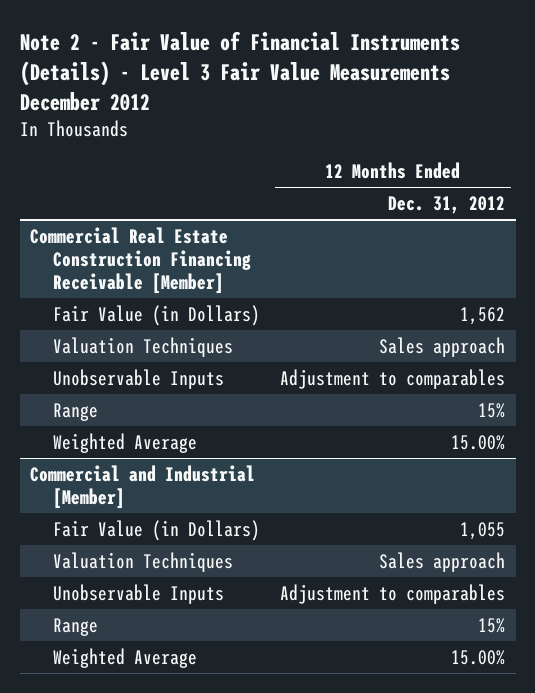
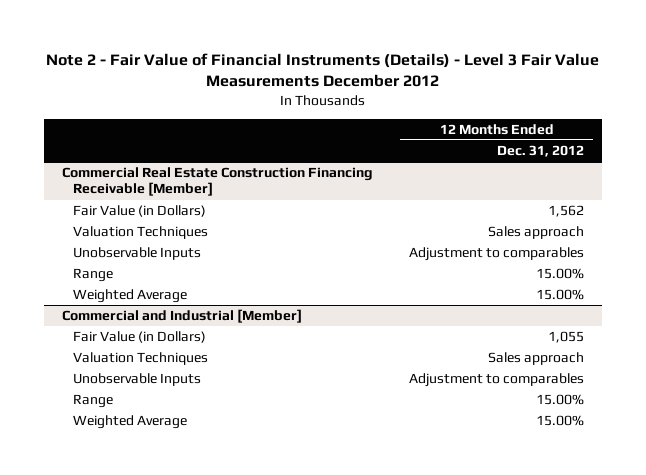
@ Commercial Real Estate Construction Financing Receivable [Member]
- Range | 15%
+ Range | 15.00%
@ Commercial and Industrial [Member]
- Range | 15%
+ Range | 15.00%

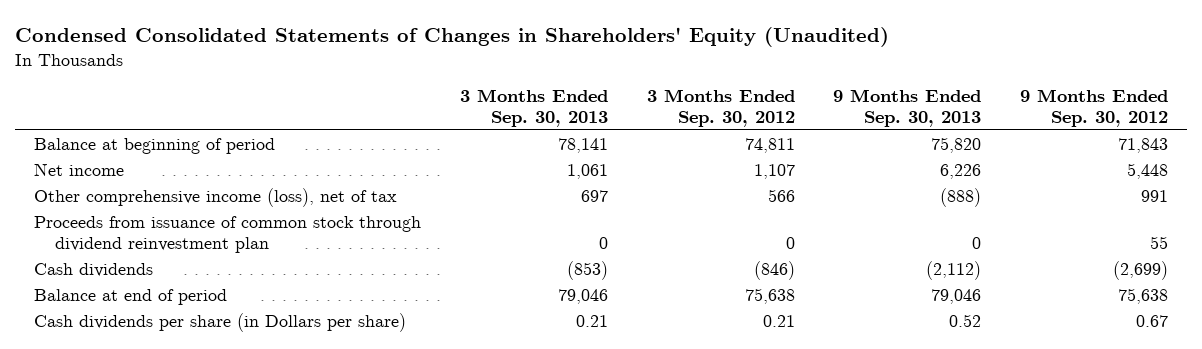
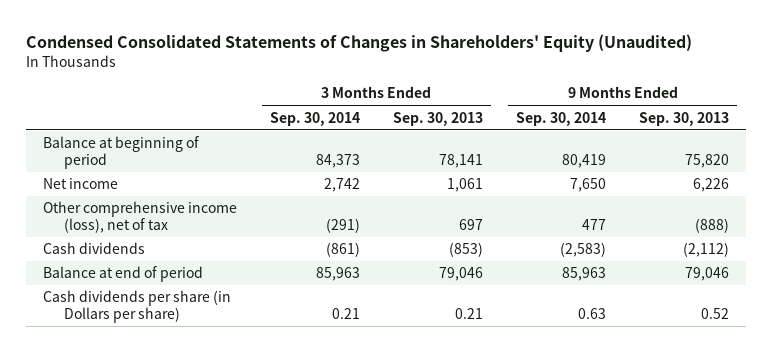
- | 3 Months Ended Sep. 30, 2013 | 3 Months Ended Sep. 30, 2012 | 9 Months Ended Sep. 30, 2013 | 9 Months Ended Sep. 30, 2012
+ | 3 Months Ended Sep. 30, 2014 | 3 Months Ended Sep. 30, 2013 | 9 Months Ended Sep. 30, 2014 | 9 Months Ended Sep. 30, 2013
- Proceeds from issuance of common stock through dividend reinvestment plan | 0 | 0 | 0 | 55

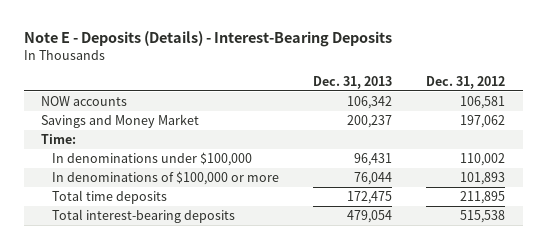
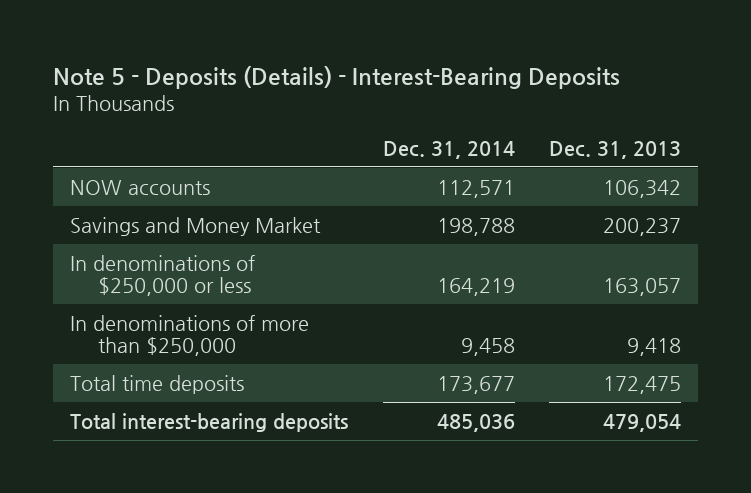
- Note E - Deposits (Details) - Interest-Bearing Deposits
+ Note 5 - Deposits (Details) - Interest-Bearing Deposits
- | Dec. 31, 2013 | Dec. 31, 2012
+ | Dec. 31, 2014 | Dec. 31, 2013
- Time:
- In denominations under $100,000 | 96,431 | 110,002
- In denominations of $100,000 or more | 76,044 | 101,893
+ In denominations of $250,000 or less | 164,219 | 163,057
+ In denominations of more than $250,000 | 9,458 | 9,418

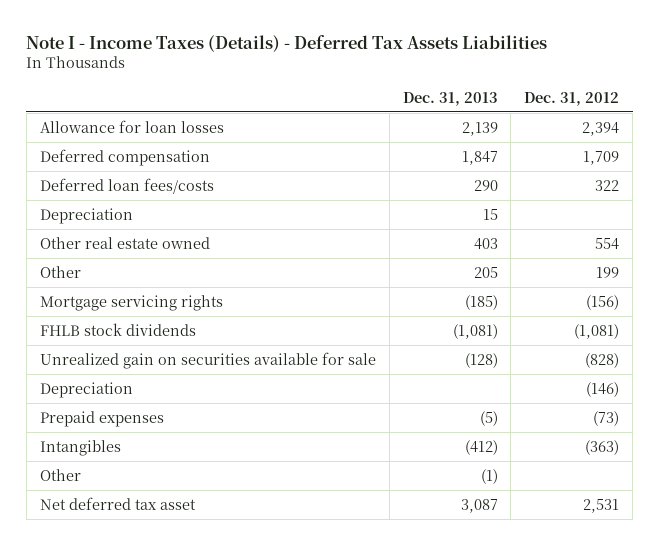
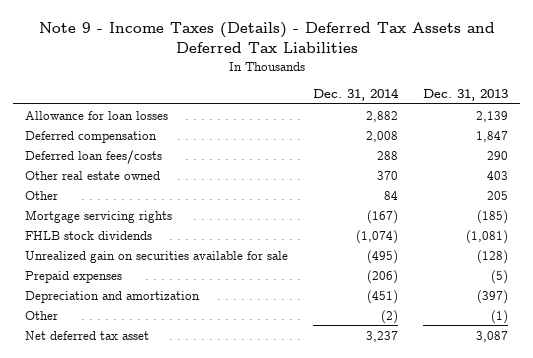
- Note I - Income Taxes (Details) - Deferred Tax Assets Liabilities
+ Note 9 - Income Taxes (Details) - Deferred Tax Assets and Deferred Tax Liabilities
- | Dec. 31, 2013 | Dec. 31, 2012
+ | Dec. 31, 2014 | Dec. 31, 2013
- Depreciation | 15 |
- Depreciation | | (146)
- Intangibles | (412) | (363)
+ Depreciation and amortization | (451) | (397)

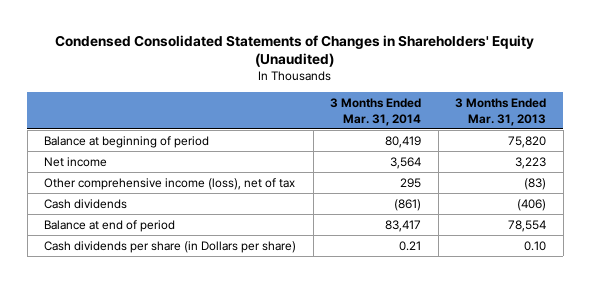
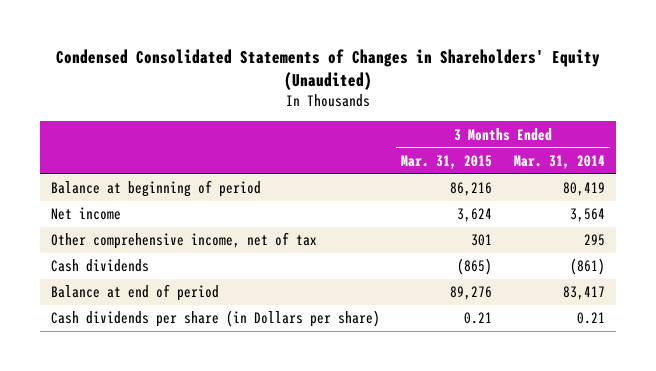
- | 3 Months Ended Mar. 31, 2014 | 3 Months Ended Mar. 31, 2013
+ | 3 Months Ended Mar. 31, 2015 | 3 Months Ended Mar. 31, 2014
- Other comprehensive income (loss), net of tax | 295 | (83)
+ Other comprehensive income, net of tax | 301 | 295

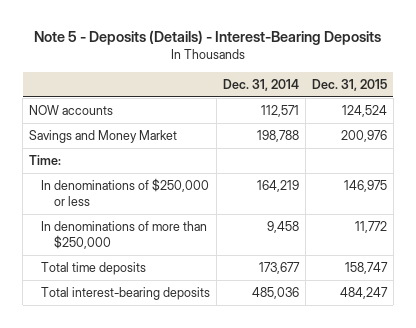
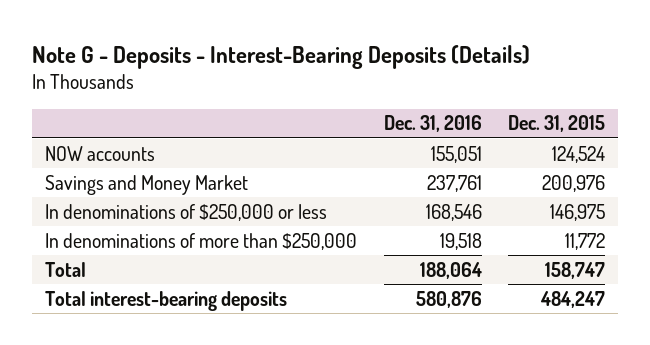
- Note 5 - Deposits (Details) - Interest-Bearing Deposits
+ Note G - Deposits - Interest-Bearing Deposits (Details)
- | Dec. 31, 2014 | Dec. 31, 2015
+ | Dec. 31, 2016 | Dec. 31, 2015
- Time:
- Total time deposits | 173,677 | 158,747
+ Total | 188,064 | 158,747

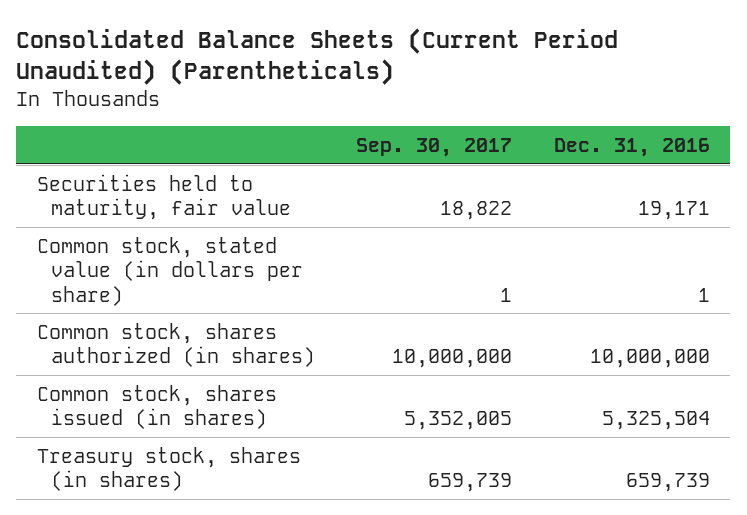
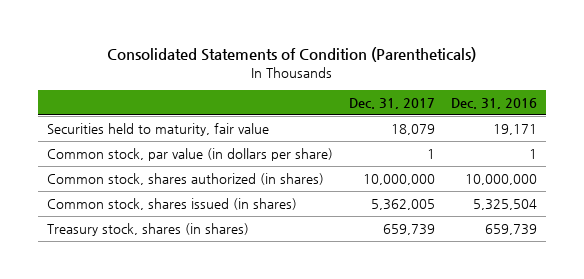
- Consolidated Balance Sheets (Current Period Unaudited) (Parentheticals)
+ Consolidated Statements of Condition (Parentheticals)
- | Sep. 30, 2017 | Dec. 31, 2016
+ | Dec. 31, 2017 | Dec. 31, 2016
- Common stock, stated value (in dollars per share) | 1 | 1
+ Common stock, par value (in dollars per share) | 1 | 1

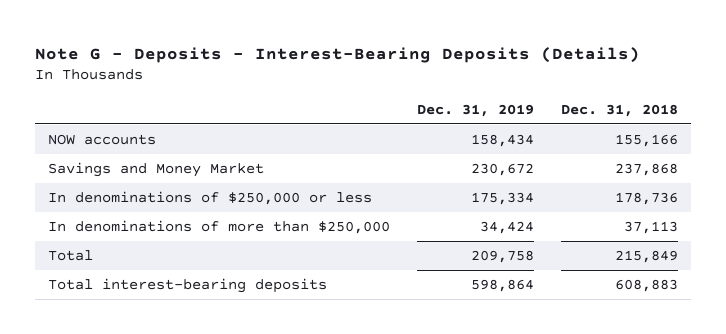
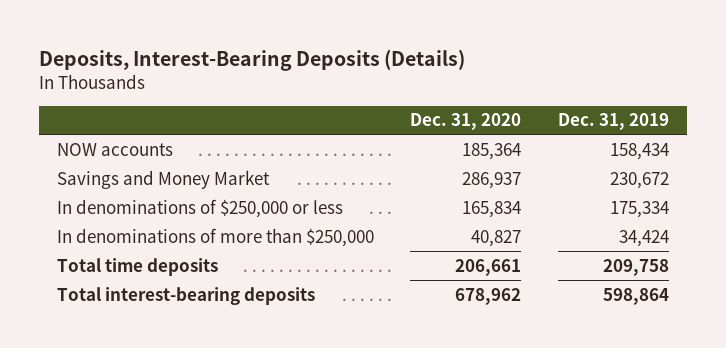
- Note G - Deposits - Interest-Bearing Deposits (Details)
+ Deposits, Interest-Bearing Deposits (Details)
- | Dec. 31, 2019 | Dec. 31, 2018
+ | Dec. 31, 2020 | Dec. 31, 2019
- Total | 209,758 | 215,849
+ Total time deposits | 206,661 | 209,758

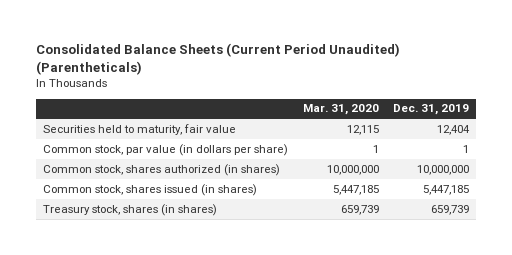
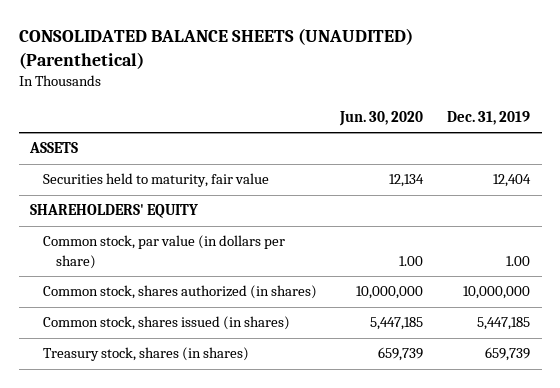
- Consolidated Balance Sheets (Current Period Unaudited) (Parentheticals)
+ CONSOLIDATED BALANCE SHEETS (UNAUDITED) (Parenthetical)
- | Mar. 31, 2020 | Dec. 31, 2019
+ | Jun. 30, 2020 | Dec. 31, 2019
+ ASSETS
- Common stock, par value (in dollars per share) | 1 | 1
+ SHAREHOLDERS' EQUITY
+ Common stock, par value (in dollars per share) | 1.00 | 1.00

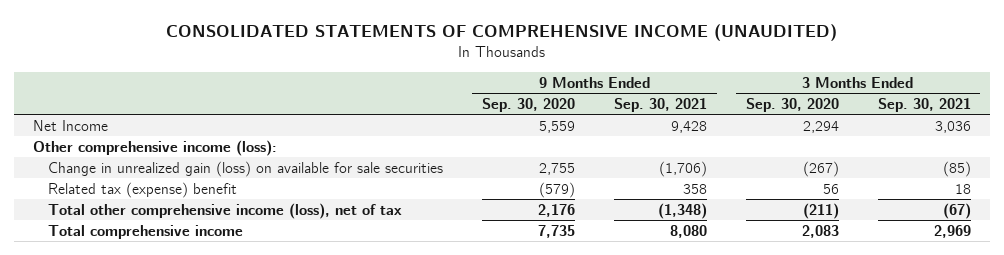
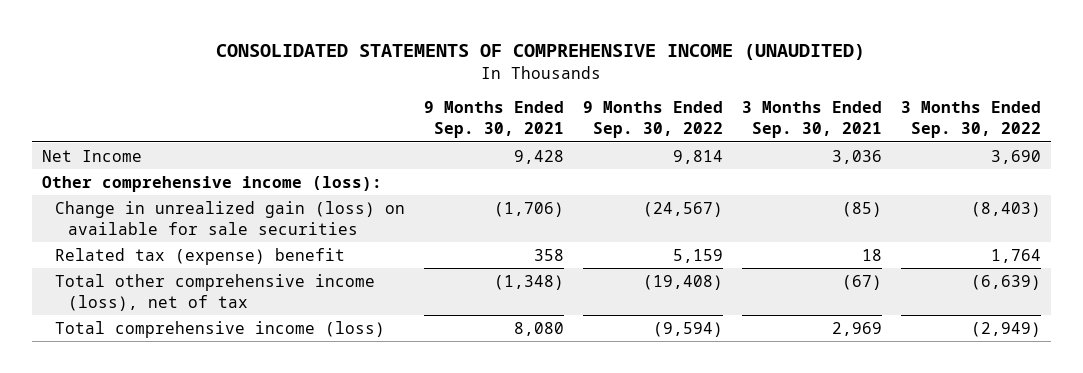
- | 9 Months Ended Sep. 30, 2020 | 9 Months Ended Sep. 30, 2021 | 3 Months Ended Sep. 30, 2020 | 3 Months Ended Sep. 30, 2021
+ | 9 Months Ended Sep. 30, 2021 | 9 Months Ended Sep. 30, 2022 | 3 Months Ended Sep. 30, 2021 | 3 Months Ended Sep. 30, 2022
- Total comprehensive income | 7,735 | 8,080 | 2,083 | 2,969
+ Total comprehensive income (loss) | 8,080 | (9,594) | 2,969 | (2,949)

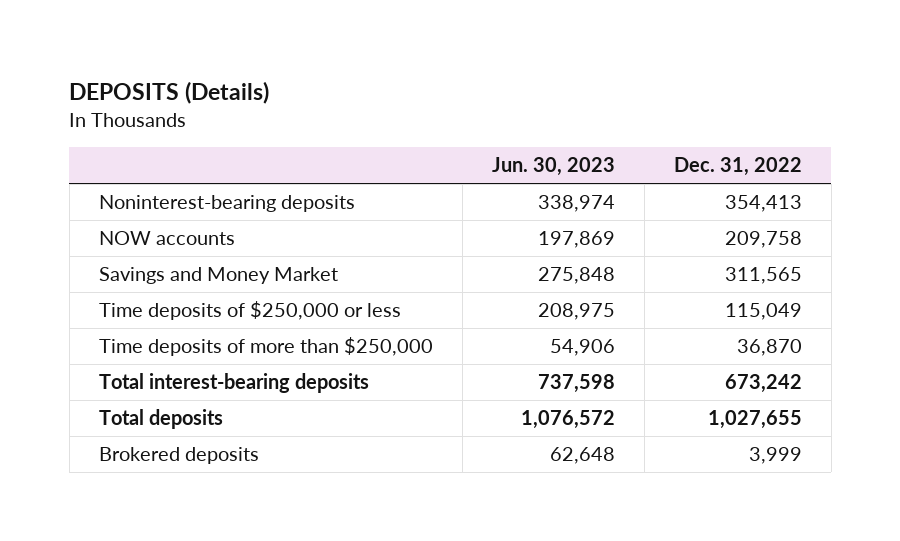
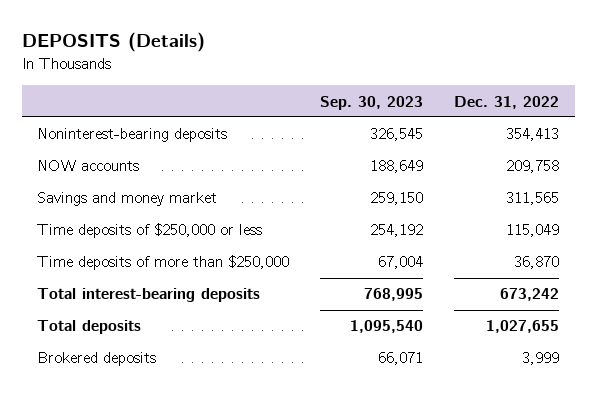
- | Jun. 30, 2023 | Dec. 31, 2022
+ | Sep. 30, 2023 | Dec. 31, 2022
- Savings and Money Market | 275,848 | 311,565
+ Savings and money market | 259,150 | 311,565

